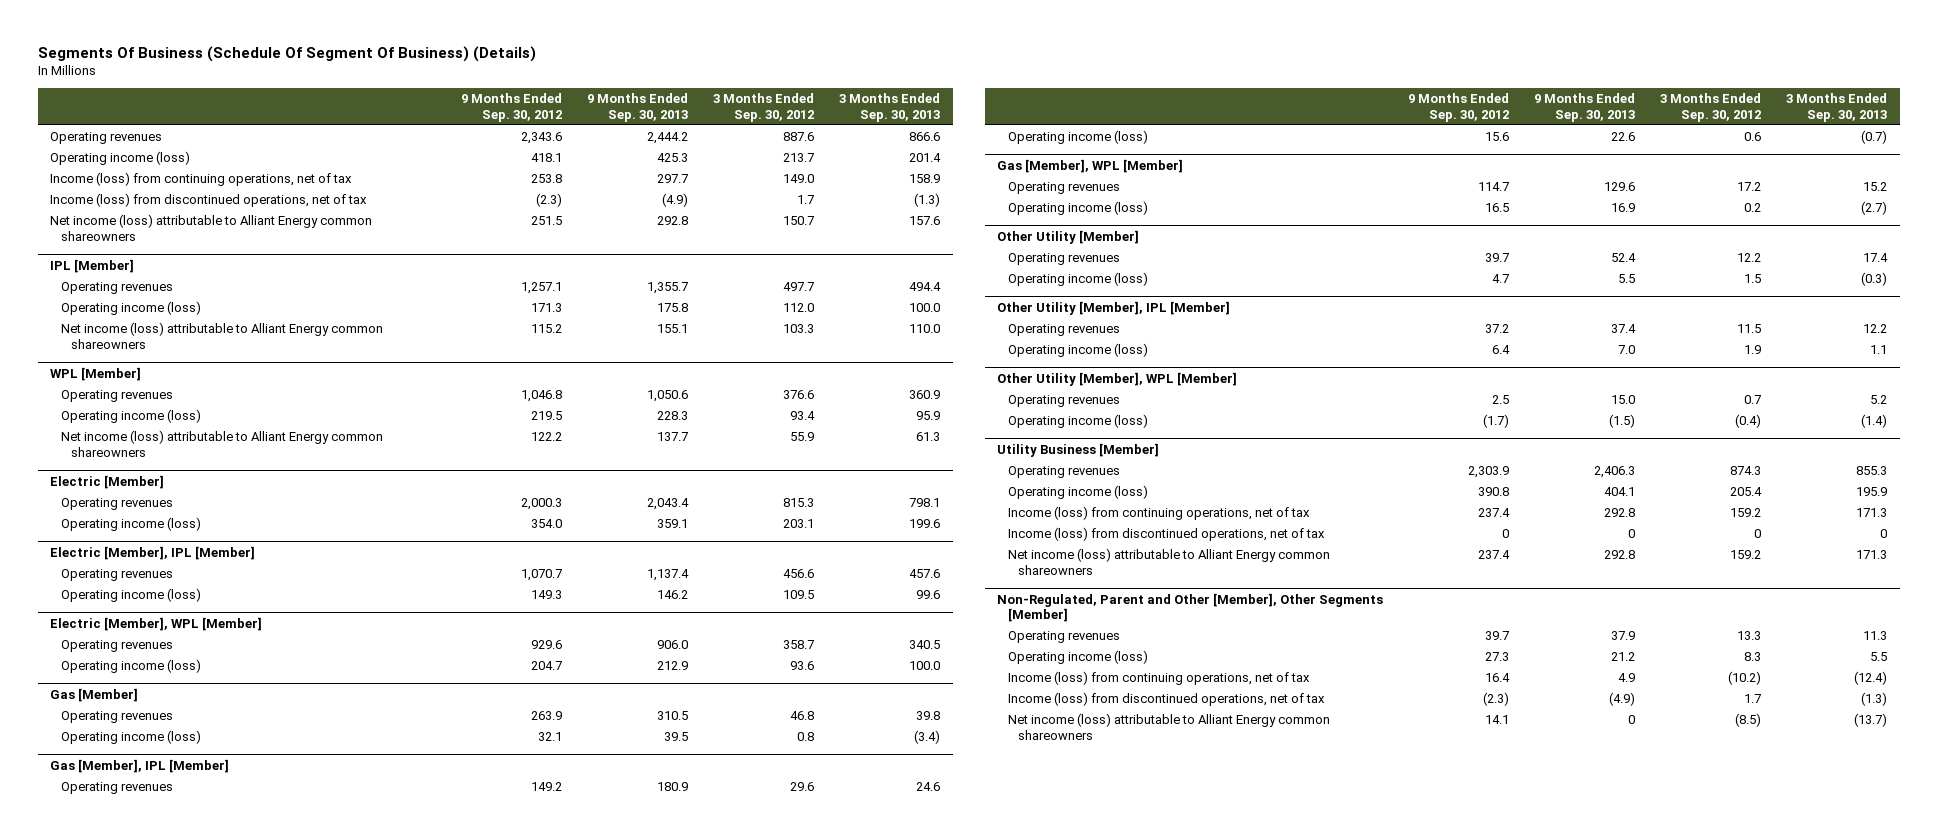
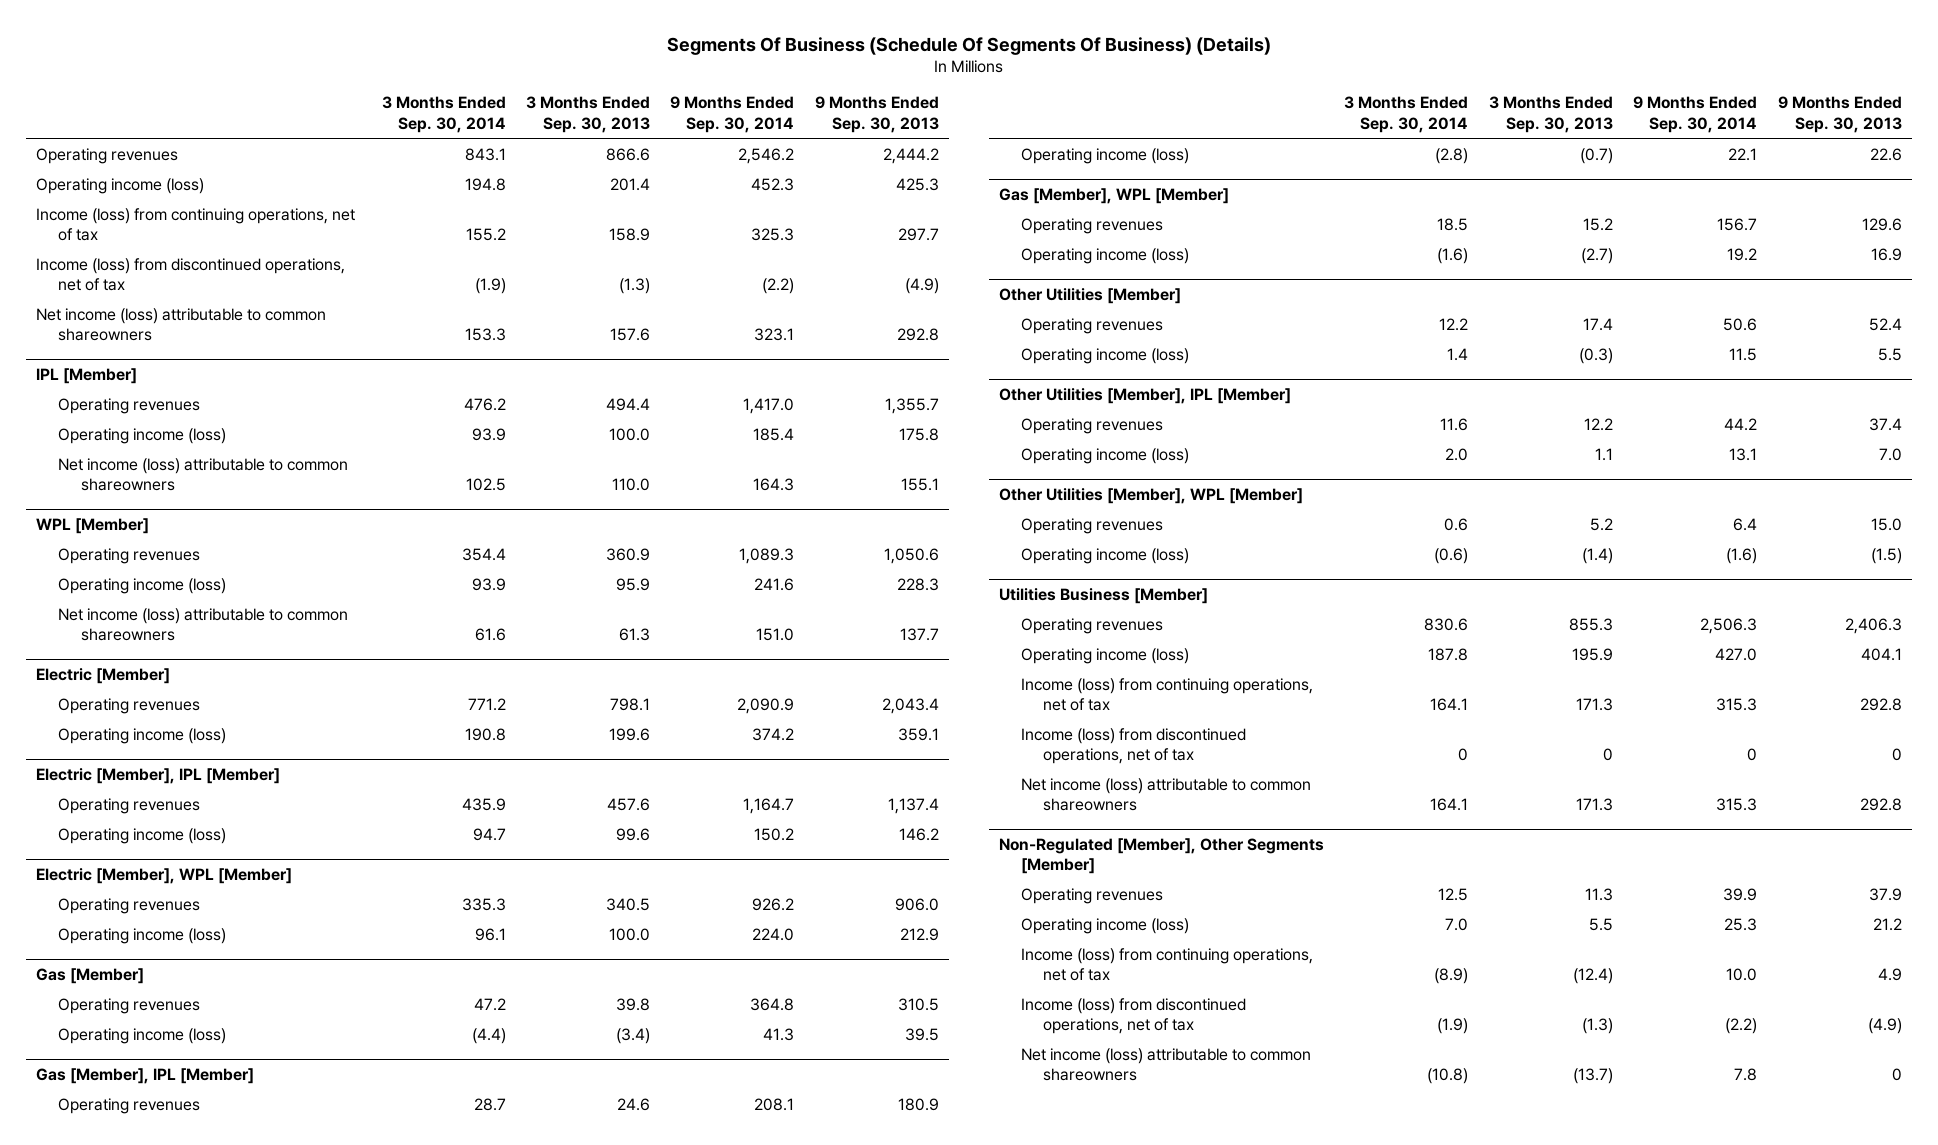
- Segments Of Business (Schedule Of Segment Of Business) (Details)
+ Segments Of Business (Schedule Of Segments Of Business) (Details)
- | 9 Months Ended Sep. 30, 2012 | 9 Months Ended Sep. 30, 2013 | 3 Months Ended Sep. 30, 2012 | 3 Months Ended Sep. 30, 2013
+ | 3 Months Ended Sep. 30, 2014 | 3 Months Ended Sep. 30, 2013 | 9 Months Ended Sep. 30, 2014 | 9 Months Ended Sep. 30, 2013
- Net income (loss) attributable to Alliant Energy common shareowners | 251.5 | 292.8 | 150.7 | 157.6
+ Net income (loss) attributable to common shareowners | 153.3 | 157.6 | 323.1 | 292.8
@ IPL [Member]
- Net income (loss) attributable to Alliant Energy common shareowners | 115.2 | 155.1 | 103.3 | 110.0
+ Net income (loss) attributable to common shareowners | 102.5 | 110.0 | 164.3 | 155.1
@ WPL [Member]
- Net income (loss) attributable to Alliant Energy common shareowners | 122.2 | 137.7 | 55.9 | 61.3
+ Net income (loss) attributable to common shareowners | 61.6 | 61.3 | 151.0 | 137.7
- Other Utility [Member]
+ Other Utilities [Member]
- Other Utility [Member], IPL [Member]
+ Other Utilities [Member], IPL [Member]
- Other Utility [Member], WPL [Member]
+ Other Utilities [Member], WPL [Member]
- Utility Business [Member]
+ Utilities Business [Member]
- Net income (loss) attributable to Alliant Energy common shareowners | 237.4 | 292.8 | 159.2 | 171.3
- Non-Regulated, Parent and Other [Member], Other Segments [Member]
+ Net income (loss) attributable to common shareowners | 164.1 | 171.3 | 315.3 | 292.8
+ Non-Regulated [Member], Other Segments [Member]
- Net income (loss) attributable to Alliant Energy common shareowners | 14.1 | 0 | (8.5) | (13.7)
+ Net income (loss) attributable to common shareowners | (10.8) | (13.7) | 7.8 | 0

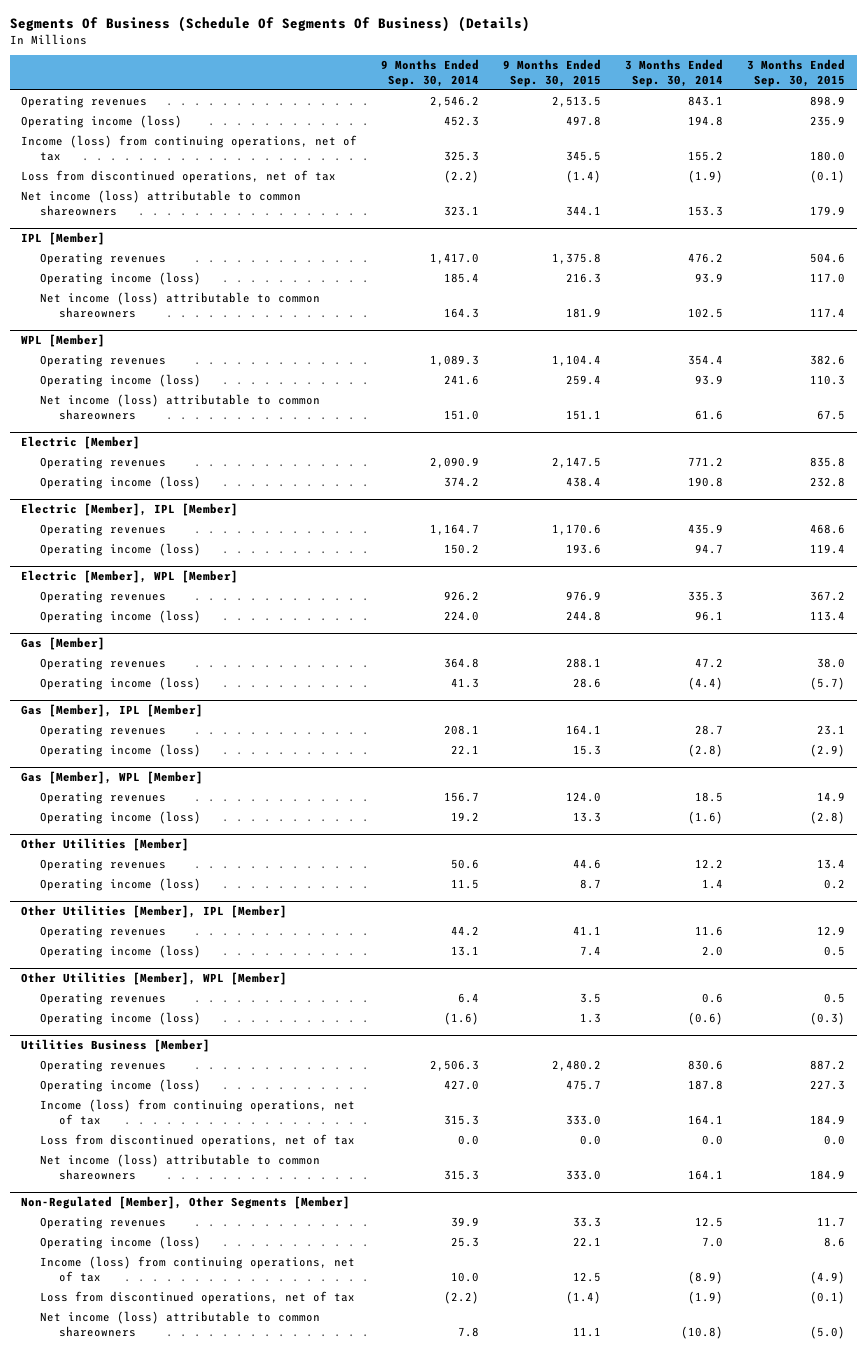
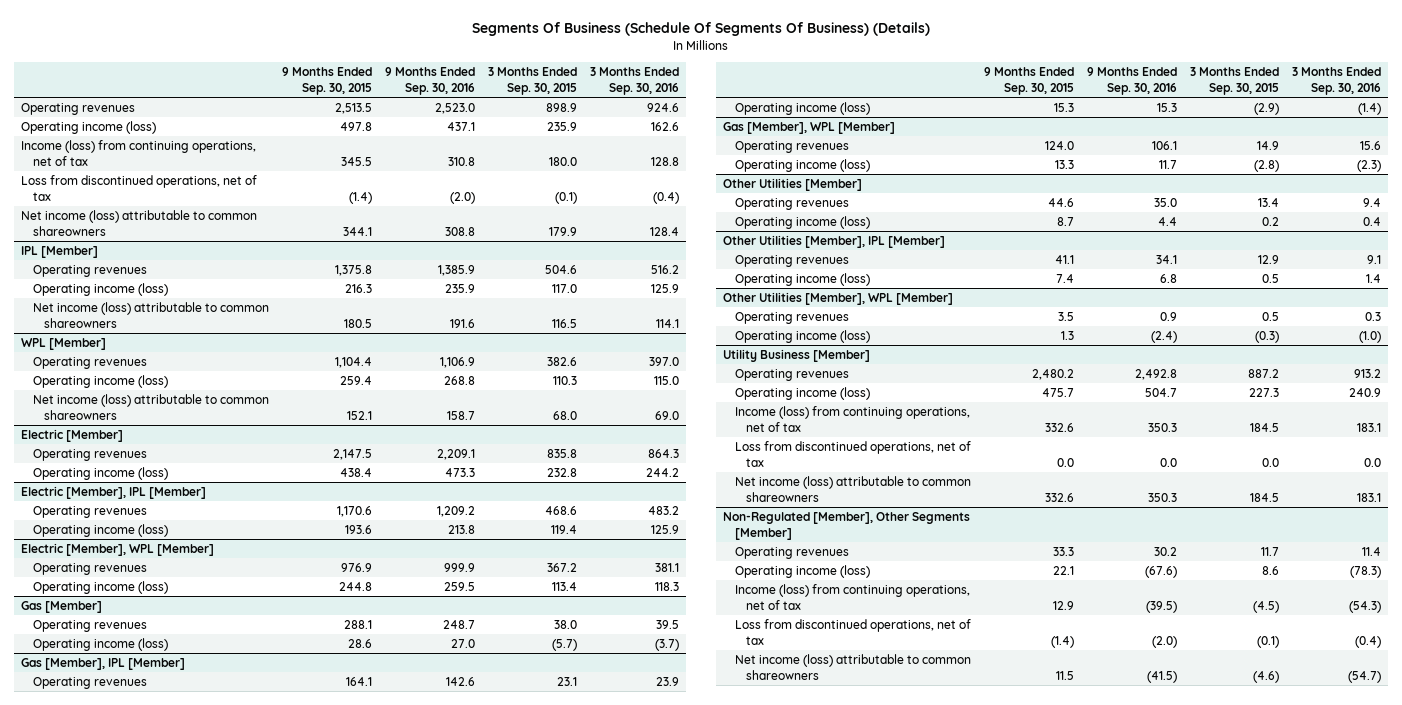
- | 9 Months Ended Sep. 30, 2014 | 9 Months Ended Sep. 30, 2015 | 3 Months Ended Sep. 30, 2014 | 3 Months Ended Sep. 30, 2015
+ | 9 Months Ended Sep. 30, 2015 | 9 Months Ended Sep. 30, 2016 | 3 Months Ended Sep. 30, 2015 | 3 Months Ended Sep. 30, 2016
@ IPL [Member]
- Net income (loss) attributable to common shareowners | 164.3 | 181.9 | 102.5 | 117.4
+ Net income (loss) attributable to common shareowners | 180.5 | 191.6 | 116.5 | 114.1
@ WPL [Member]
- Net income (loss) attributable to common shareowners | 151.0 | 151.1 | 61.6 | 67.5
+ Net income (loss) attributable to common shareowners | 152.1 | 158.7 | 68.0 | 69.0
- Utilities Business [Member]
+ Utility Business [Member]
- Income (loss) from continuing operations, net of tax | 315.3 | 333.0 | 164.1 | 184.9
+ Income (loss) from continuing operations, net of tax | 332.6 | 350.3 | 184.5 | 183.1
- Net income (loss) attributable to common shareowners | 315.3 | 333.0 | 164.1 | 184.9
+ Net income (loss) attributable to common shareowners | 332.6 | 350.3 | 184.5 | 183.1
@ Non-Regulated [Member], Other Segments [Member]
- Income (loss) from continuing operations, net of tax | 10.0 | 12.5 | (8.9) | (4.9)
+ Income (loss) from continuing operations, net of tax | 12.9 | (39.5) | (4.5) | (54.3)
- Net income (loss) attributable to common shareowners | 7.8 | 11.1 | (10.8) | (5.0)
+ Net income (loss) attributable to common shareowners | 11.5 | (41.5) | (4.6) | (54.7)

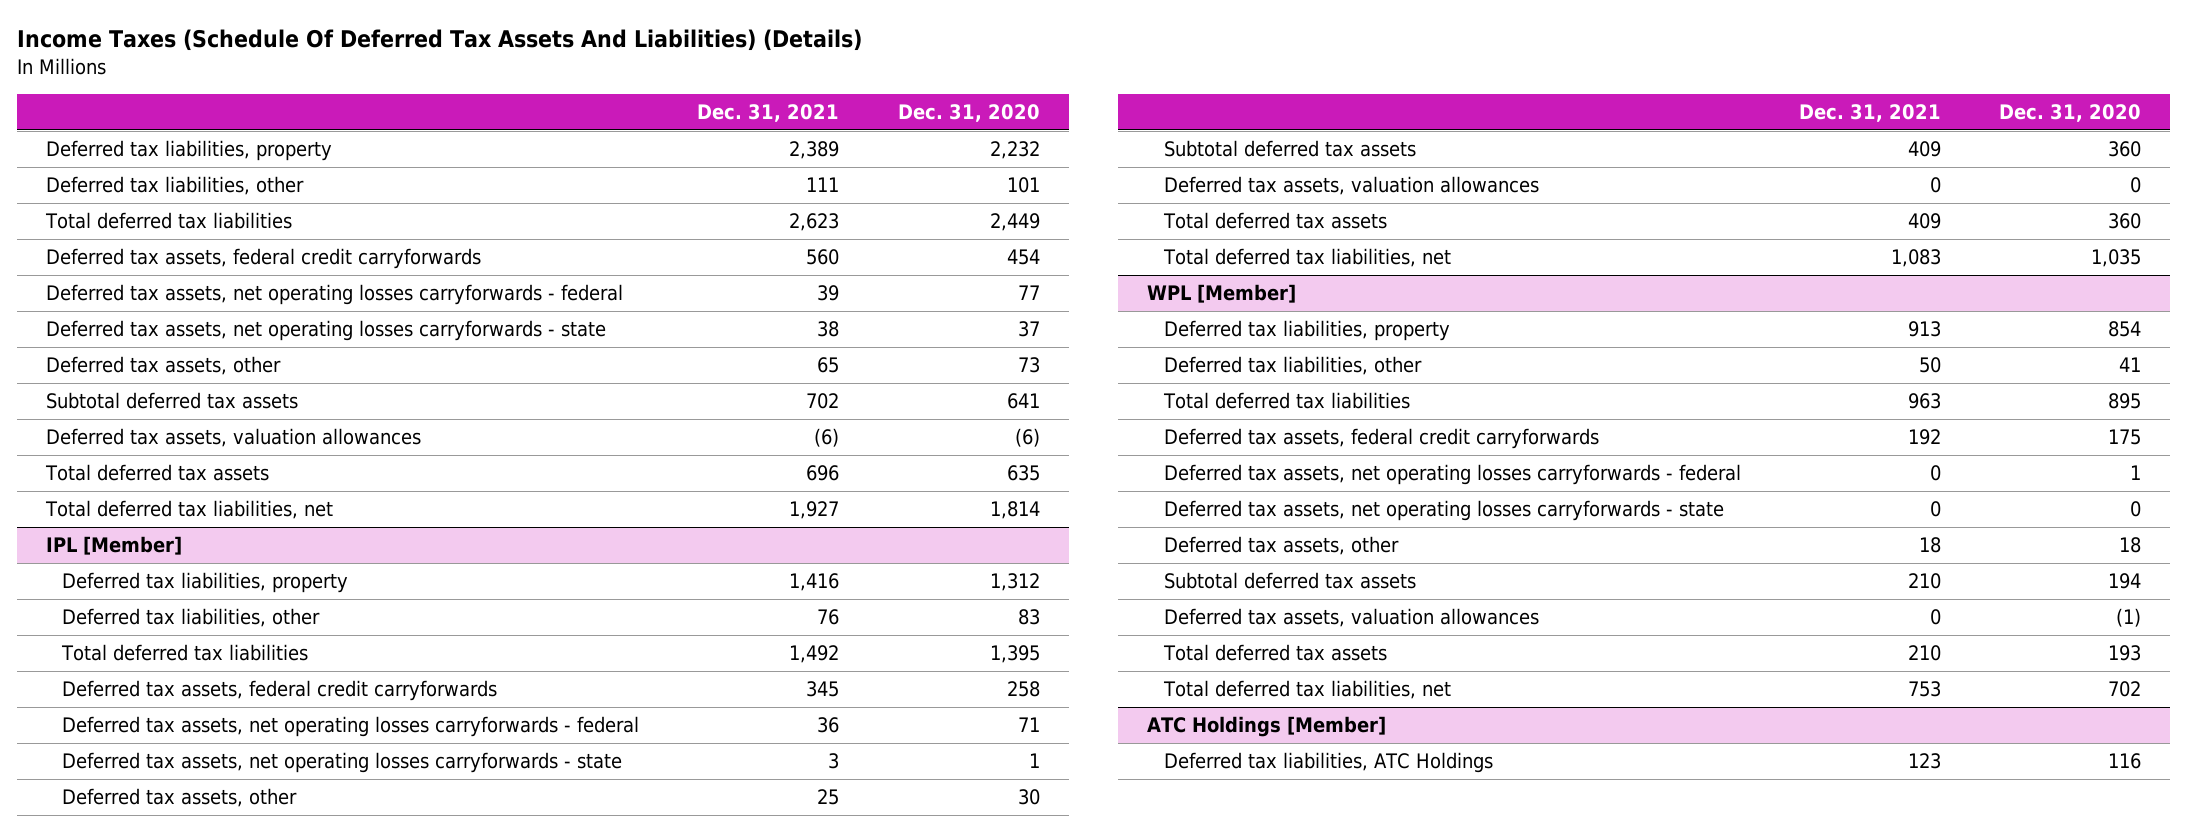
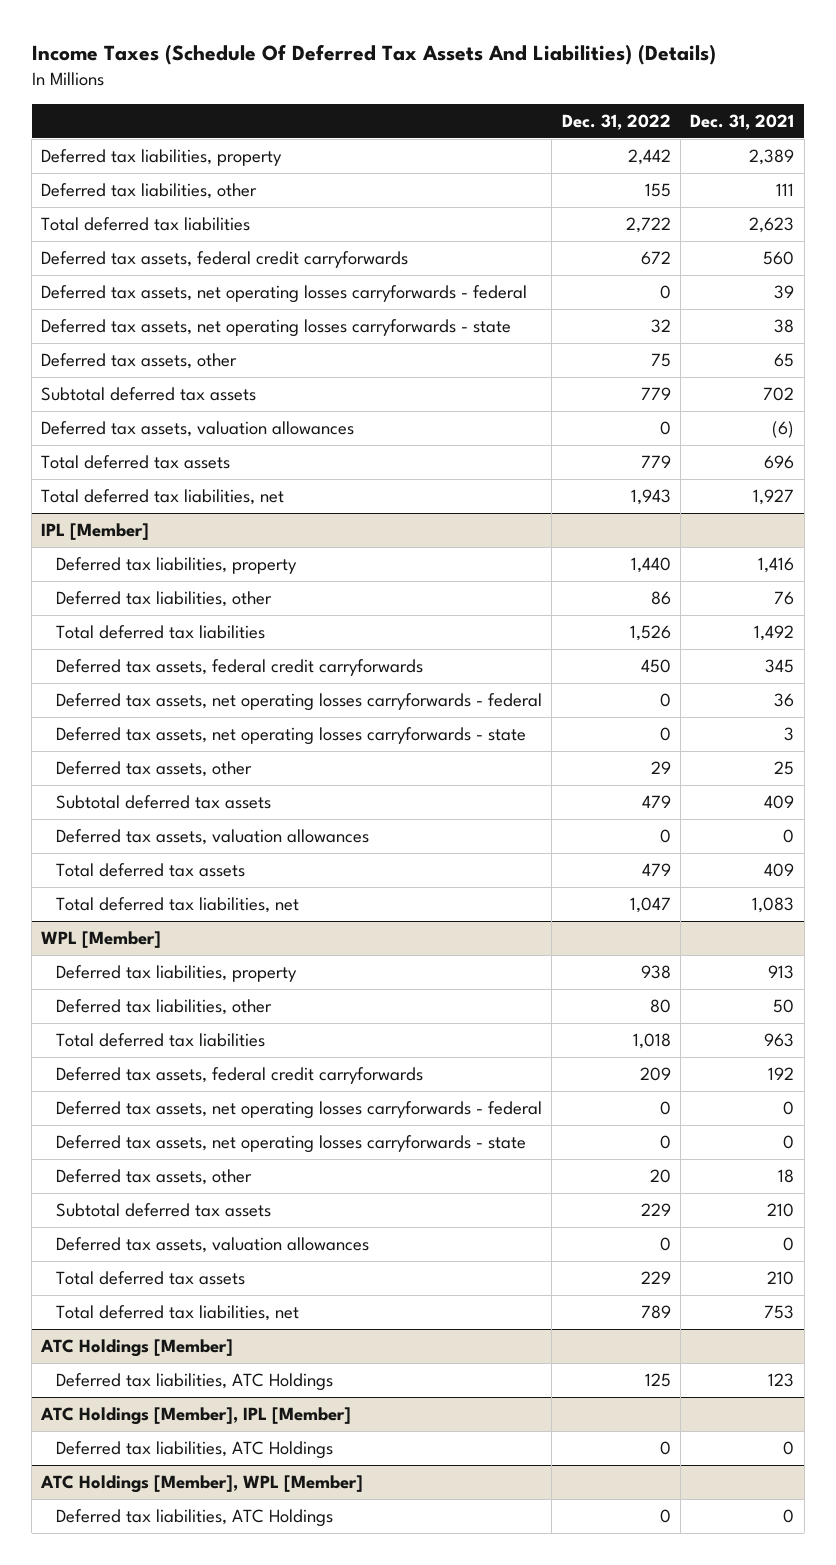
- | Dec. 31, 2021 | Dec. 31, 2020
+ | Dec. 31, 2022 | Dec. 31, 2021
+ ATC Holdings [Member], IPL [Member]
+ Deferred tax liabilities, ATC Holdings | 0 | 0
+ ATC Holdings [Member], WPL [Member]
+ Deferred tax liabilities, ATC Holdings | 0 | 0

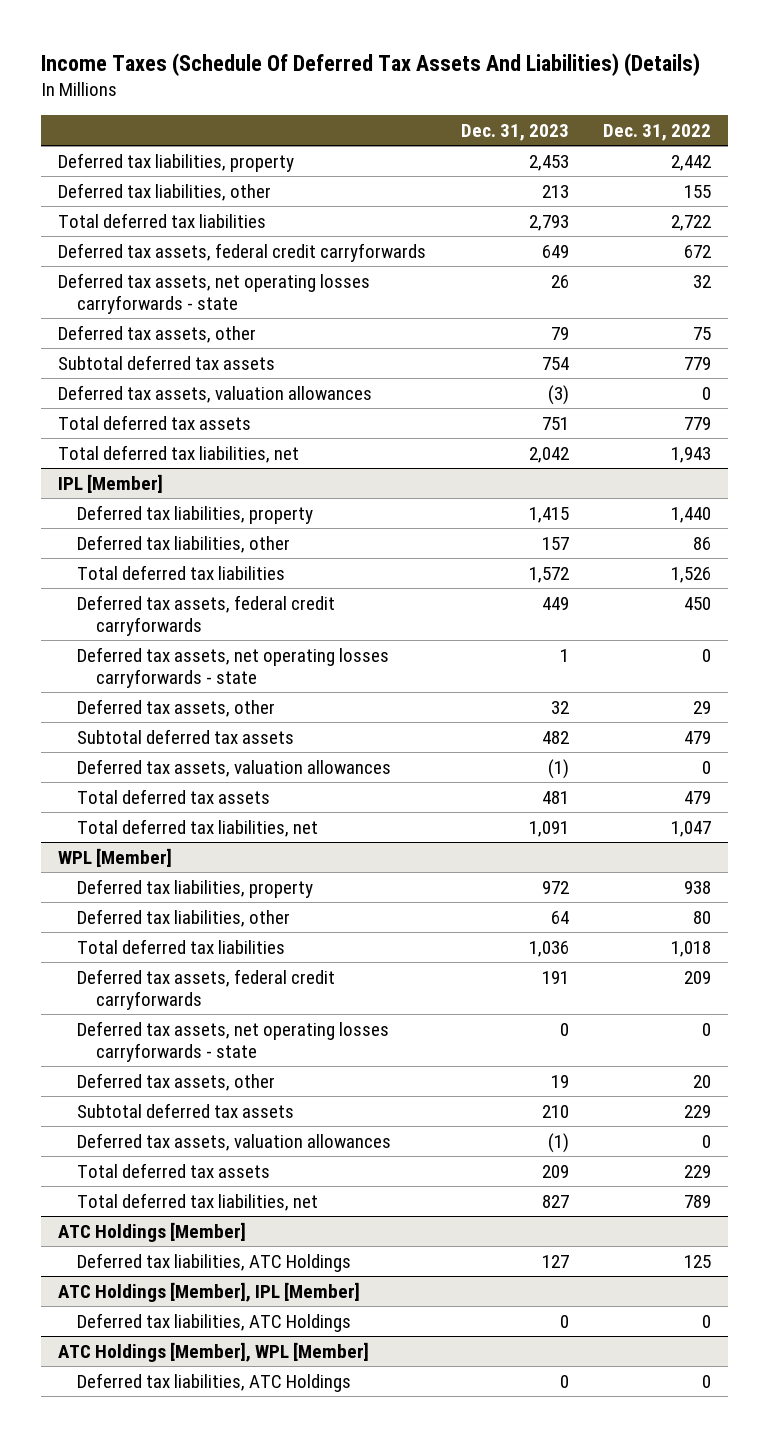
- | Dec. 31, 2022 | Dec. 31, 2021
+ | Dec. 31, 2023 | Dec. 31, 2022
- Deferred tax assets, net operating losses carryforwards - federal | 0 | 39
@ IPL [Member]
- Deferred tax assets, net operating losses carryforwards - federal | 0 | 36
@ WPL [Member]
- Deferred tax assets, net operating losses carryforwards - federal | 0 | 0

